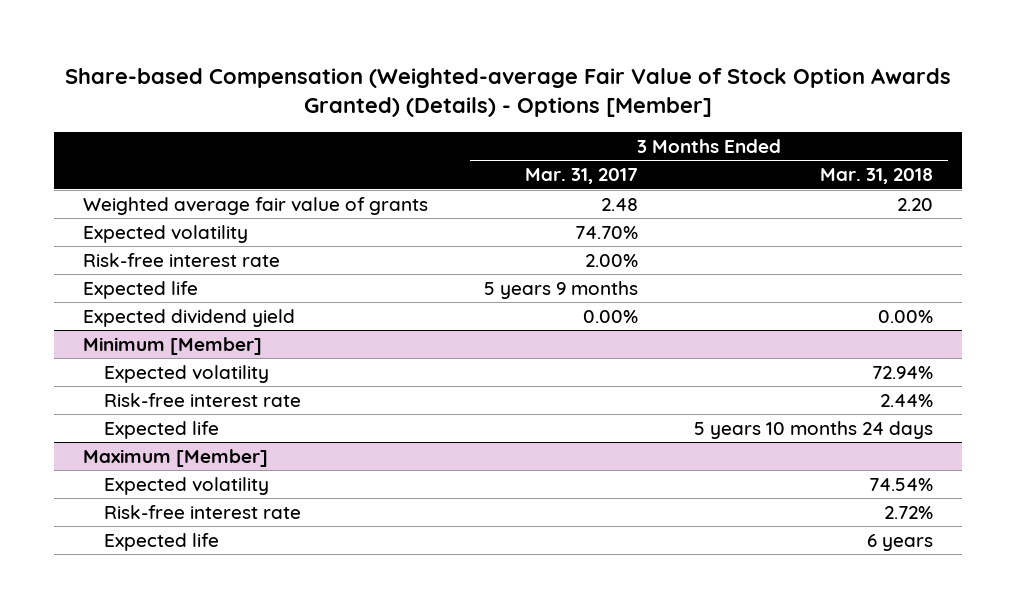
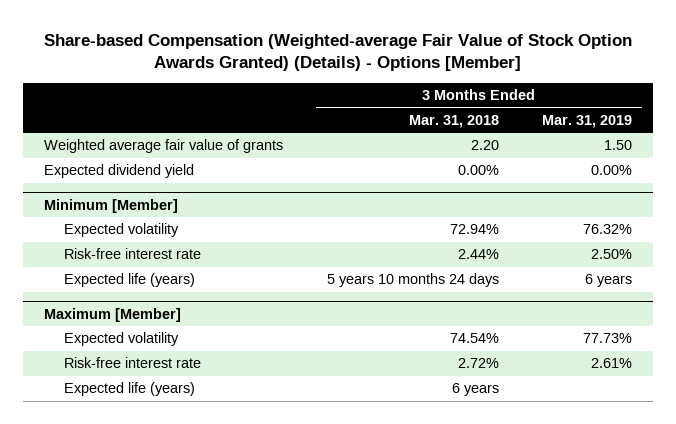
- | 3 Months Ended Mar. 31, 2017 | 3 Months Ended Mar. 31, 2018
+ | 3 Months Ended Mar. 31, 2018 | 3 Months Ended Mar. 31, 2019
- Expected volatility | 74.70% |
- Risk-free interest rate | 2.00% |
- Expected life | 5 years 9 months |
@ Minimum [Member]
- Expected life | | 5 years 10 months 24 days
+ Expected life (years) | 5 years 10 months 24 days | 6 years
@ Maximum [Member]
- Expected life | | 6 years
+ Expected life (years) | 6 years |

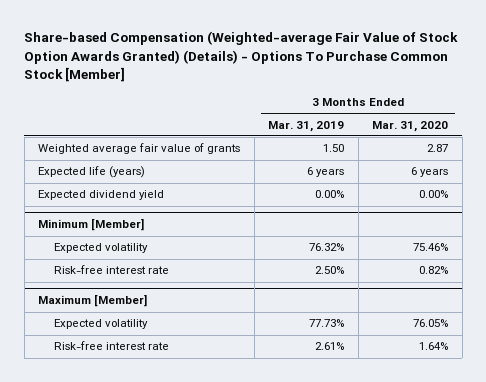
- Share-based Compensation (Weighted-average Fair Value of Stock Option Awards Granted) (Details) - Options [Member]
+ Share-based Compensation (Weighted-average Fair Value of Stock Option Awards Granted) (Details) - Options To Purchase Common Stock [Member]
- | 3 Months Ended Mar. 31, 2018 | 3 Months Ended Mar. 31, 2019
+ | 3 Months Ended Mar. 31, 2019 | 3 Months Ended Mar. 31, 2020
+ Expected life (years) | 6 years | 6 years
@ Minimum [Member]
- Expected life (years) | 5 years 10 months 24 days | 6 years
@ Maximum [Member]
- Expected life (years) | 6 years |

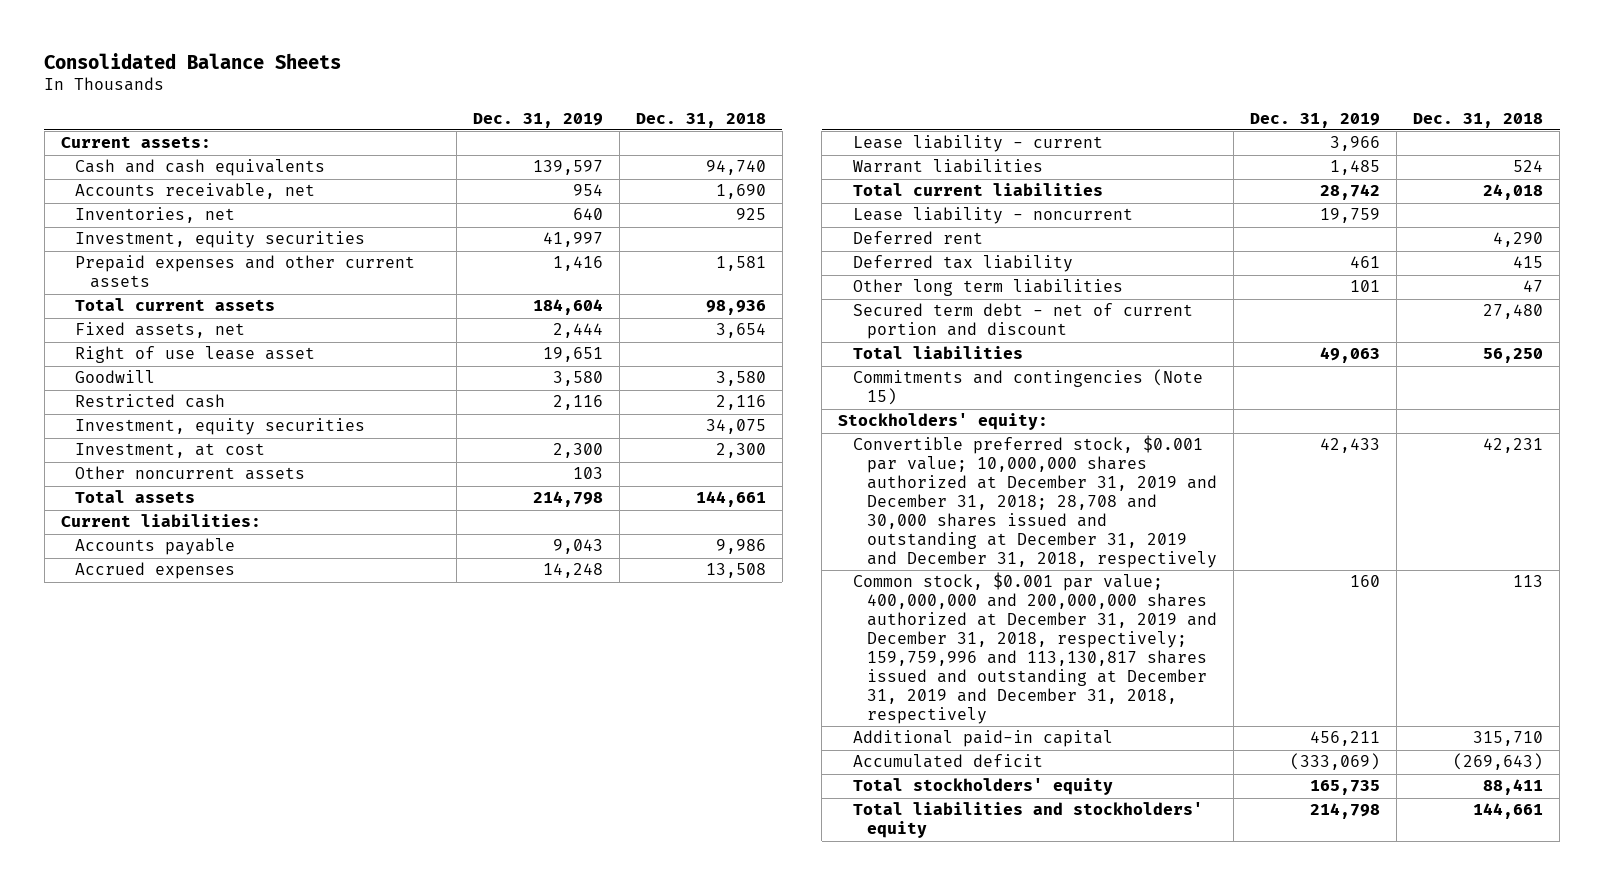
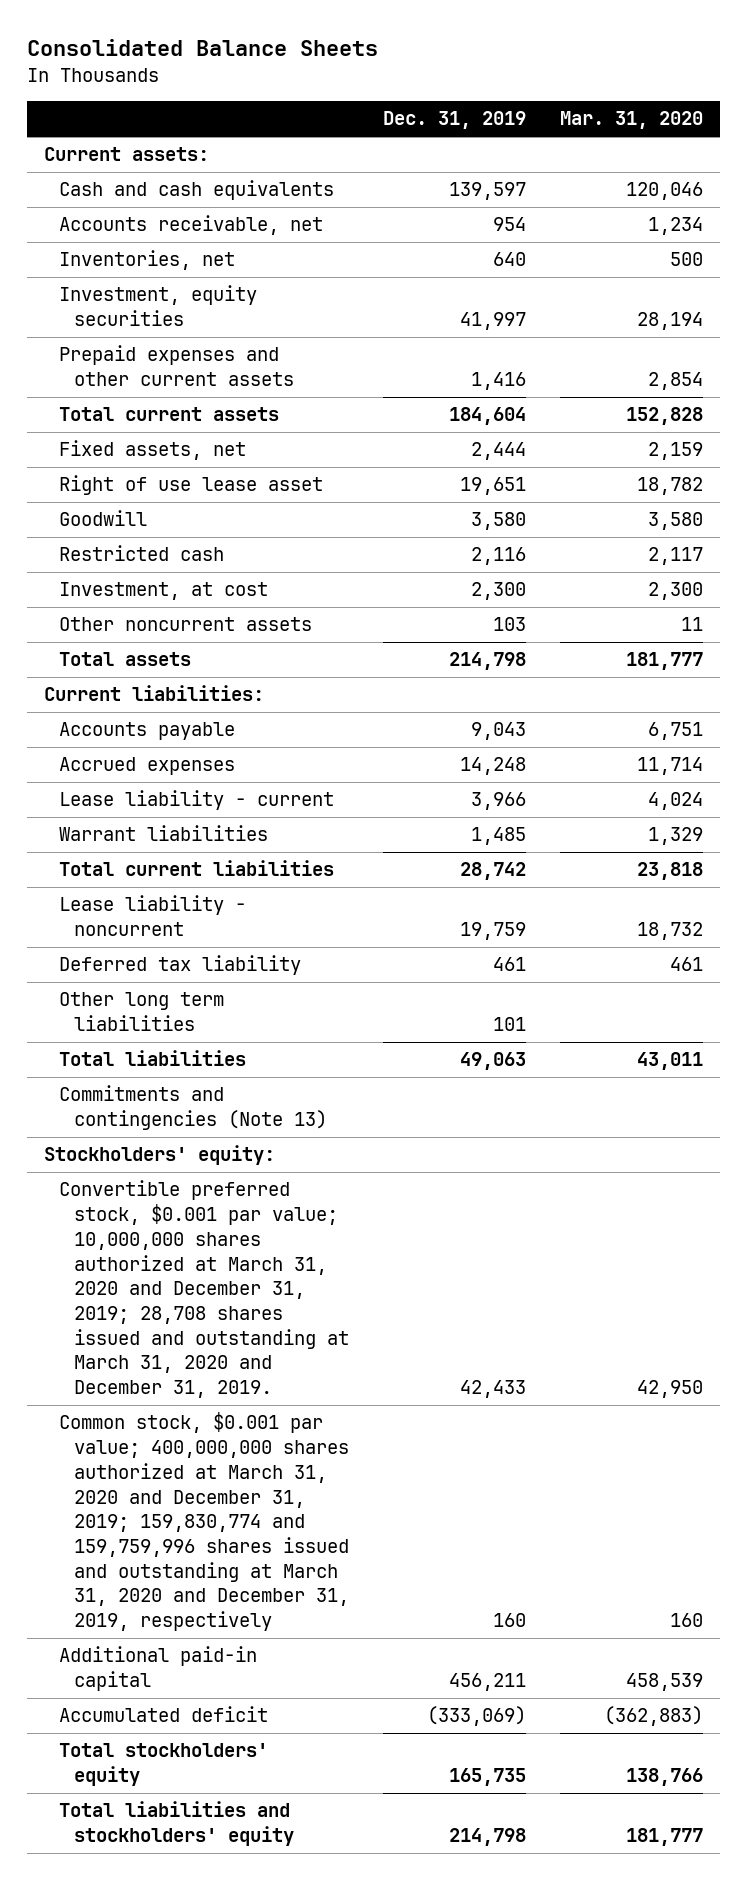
- | Dec. 31, 2019 | Dec. 31, 2018
+ | Dec. 31, 2019 | Mar. 31, 2020
- Investment, equity securities | | 34,075
- Deferred rent | | 4,290
- Secured term debt - net of current portion and discount | | 27,480
- Commitments and contingencies (Note 15)
+ Commitments and contingencies (Note 13)
- Convertible preferred stock, $0.001 par value; 10,000,000 shares authorized at December 31, 2019 and December 31, 2018; 28,708 and 30,000 shares issued and outstanding at December 31, 2019 and December 31, 2018, respectively | 42,433 | 42,231
- Common stock, $0.001 par value; 400,000,000 and 200,000,000 shares authorized at December 31, 2019 and December 31, 2018, respectively; 159,759,996 and 113,130,817 shares issued and outstanding at December 31, 2019 and December 31, 2018, respectively | 160 | 113
+ Convertible preferred stock, $0.001 par value; 10,000,000 shares authorized at March 31, 2020 and December 31, 2019; 28,708 shares issued and outstanding at March 31, 2020 and December 31, 2019. | 42,433 | 42,950
+ Common stock, $0.001 par value; 400,000,000 shares authorized at March 31, 2020 and December 31, 2019; 159,830,774 and 159,759,996 shares issued and outstanding at March 31, 2020 and December 31, 2019, respectively | 160 | 160

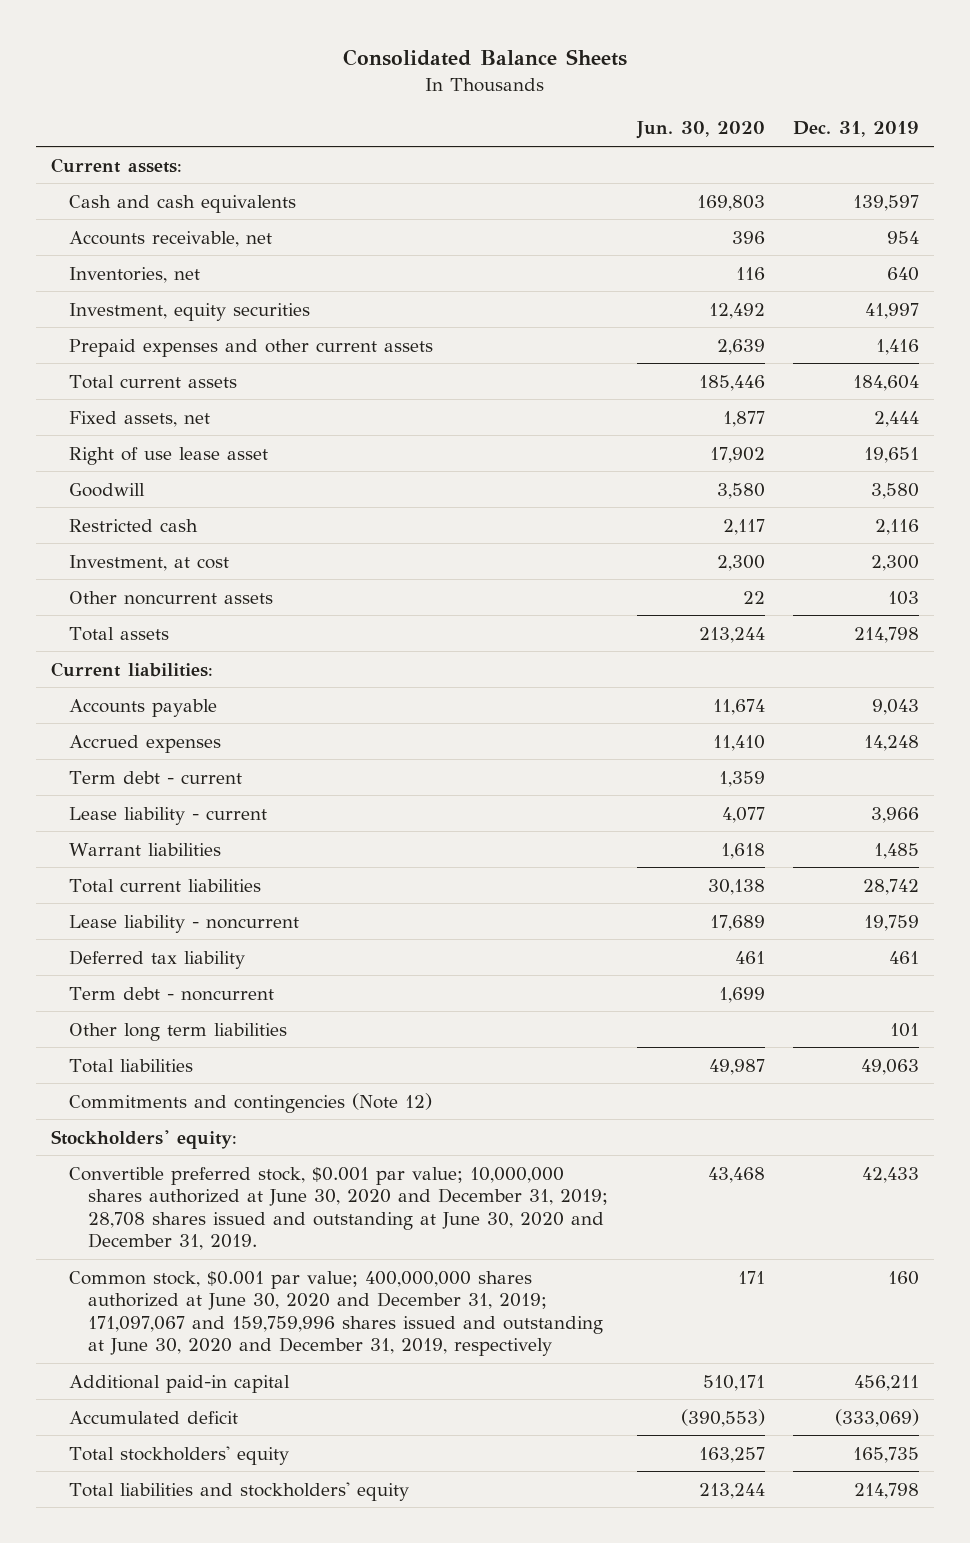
- | Dec. 31, 2019 | Mar. 31, 2020
+ | Jun. 30, 2020 | Dec. 31, 2019
+ Term debt - current | 1,359 |
+ Term debt - noncurrent | 1,699 |
- Commitments and contingencies (Note 13)
+ Commitments and contingencies (Note 12)
- Convertible preferred stock, $0.001 par value; 10,000,000 shares authorized at March 31, 2020 and December 31, 2019; 28,708 shares issued and outstanding at March 31, 2020 and December 31, 2019. | 42,433 | 42,950
- Common stock, $0.001 par value; 400,000,000 shares authorized at March 31, 2020 and December 31, 2019; 159,830,774 and 159,759,996 shares issued and outstanding at March 31, 2020 and December 31, 2019, respectively | 160 | 160
+ Convertible preferred stock, $0.001 par value; 10,000,000 shares authorized at June 30, 2020 and December 31, 2019; 28,708 shares issued and outstanding at June 30, 2020 and December 31, 2019. | 43,468 | 42,433
+ Common stock, $0.001 par value; 400,000,000 shares authorized at June 30, 2020 and December 31, 2019; 171,097,067 and 159,759,996 shares issued and outstanding at June 30, 2020 and December 31, 2019, respectively | 171 | 160

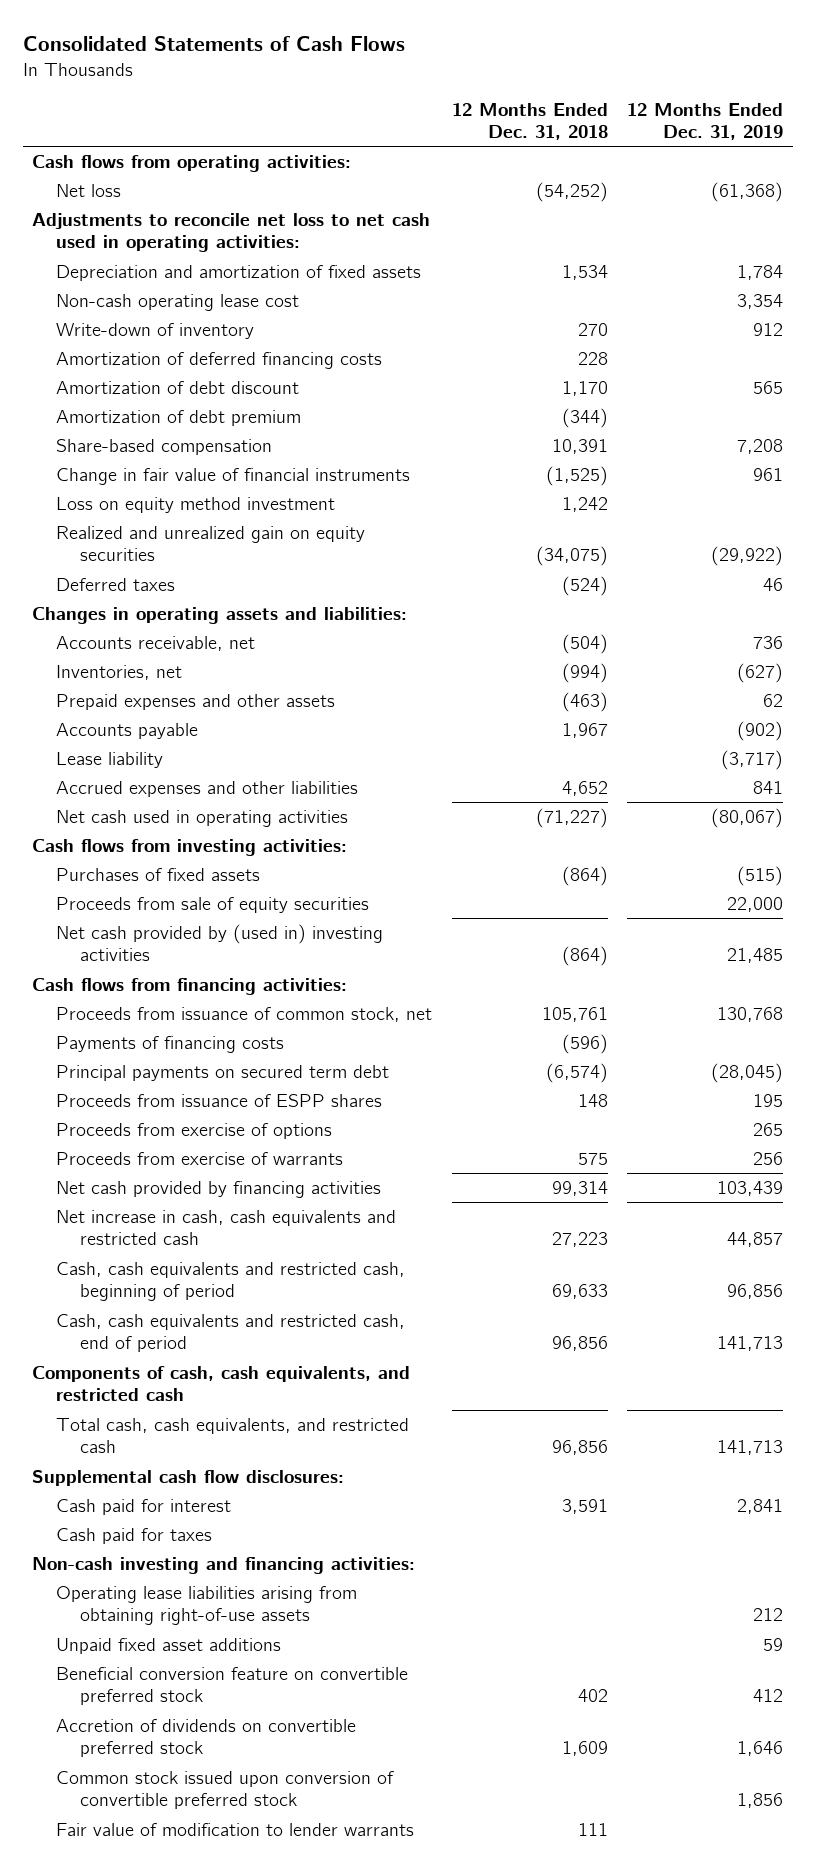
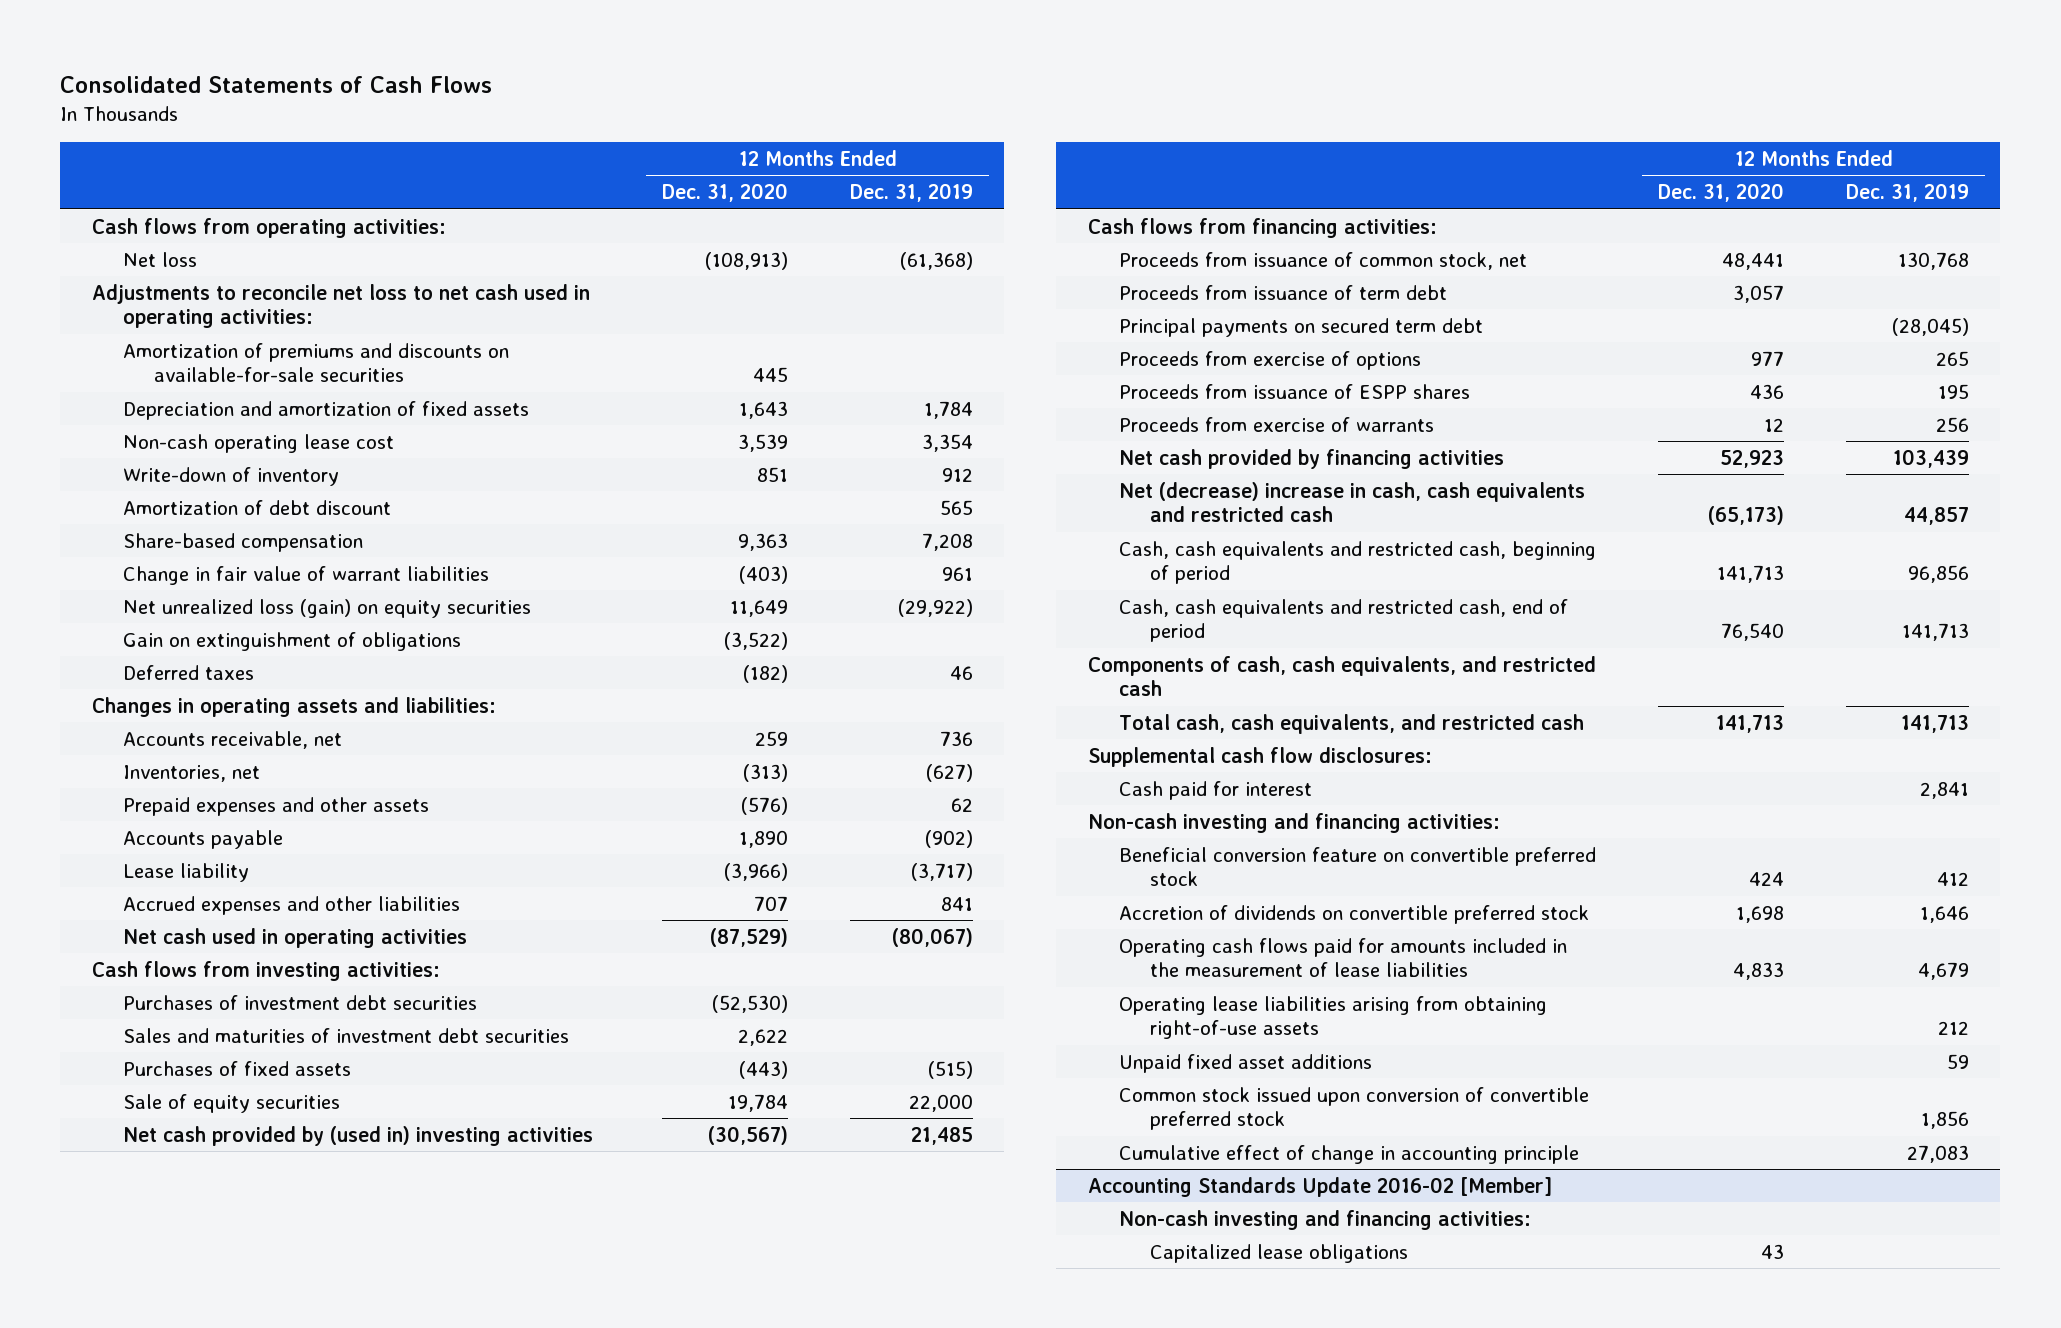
- | 12 Months Ended Dec. 31, 2018 | 12 Months Ended Dec. 31, 2019
+ | 12 Months Ended Dec. 31, 2020 | 12 Months Ended Dec. 31, 2019
+ Amortization of premiums and discounts on available-for-sale securities | 445 |
- Amortization of deferred financing costs | 228 |
- Amortization of debt premium | (344) |
- Change in fair value of financial instruments | (1,525) | 961
- Loss on equity method investment | 1,242 |
- Realized and unrealized gain on equity securities | (34,075) | (29,922)
+ Change in fair value of warrant liabilities | (403) | 961
+ Net unrealized loss (gain) on equity securities | 11,649 | (29,922)
+ Gain on extinguishment of obligations | (3,522) |
+ Purchases of investment debt securities | (52,530) |
+ Sales and maturities of investment debt securities | 2,622 |
- Proceeds from sale of equity securities | | 22,000
+ Sale of equity securities | 19,784 | 22,000
- Payments of financing costs | (596) |
+ Proceeds from issuance of term debt | 3,057 |
moved down: Proceeds from issuance of ESPP shares | 436 | 195
- Net increase in cash, cash equivalents and restricted cash | 27,223 | 44,857
+ Net (decrease) increase in cash, cash equivalents and restricted cash | (65,173) | 44,857
- Cash paid for taxes
+ Operating cash flows paid for amounts included in the measurement of lease liabilities | 4,833 | 4,679
moved down: Operating lease liabilities arising from obtaining right-of-use assets | | 212
moved down: Unpaid fixed asset additions | | 59
- Fair value of modification to lender warrants | 111 |
+ Cumulative effect of change in accounting principle | | 27,083
+ Accounting Standards Update 2016-02 [Member]
+ Non-cash investing and financing activities:
+ Capitalized lease obligations | 43 |

